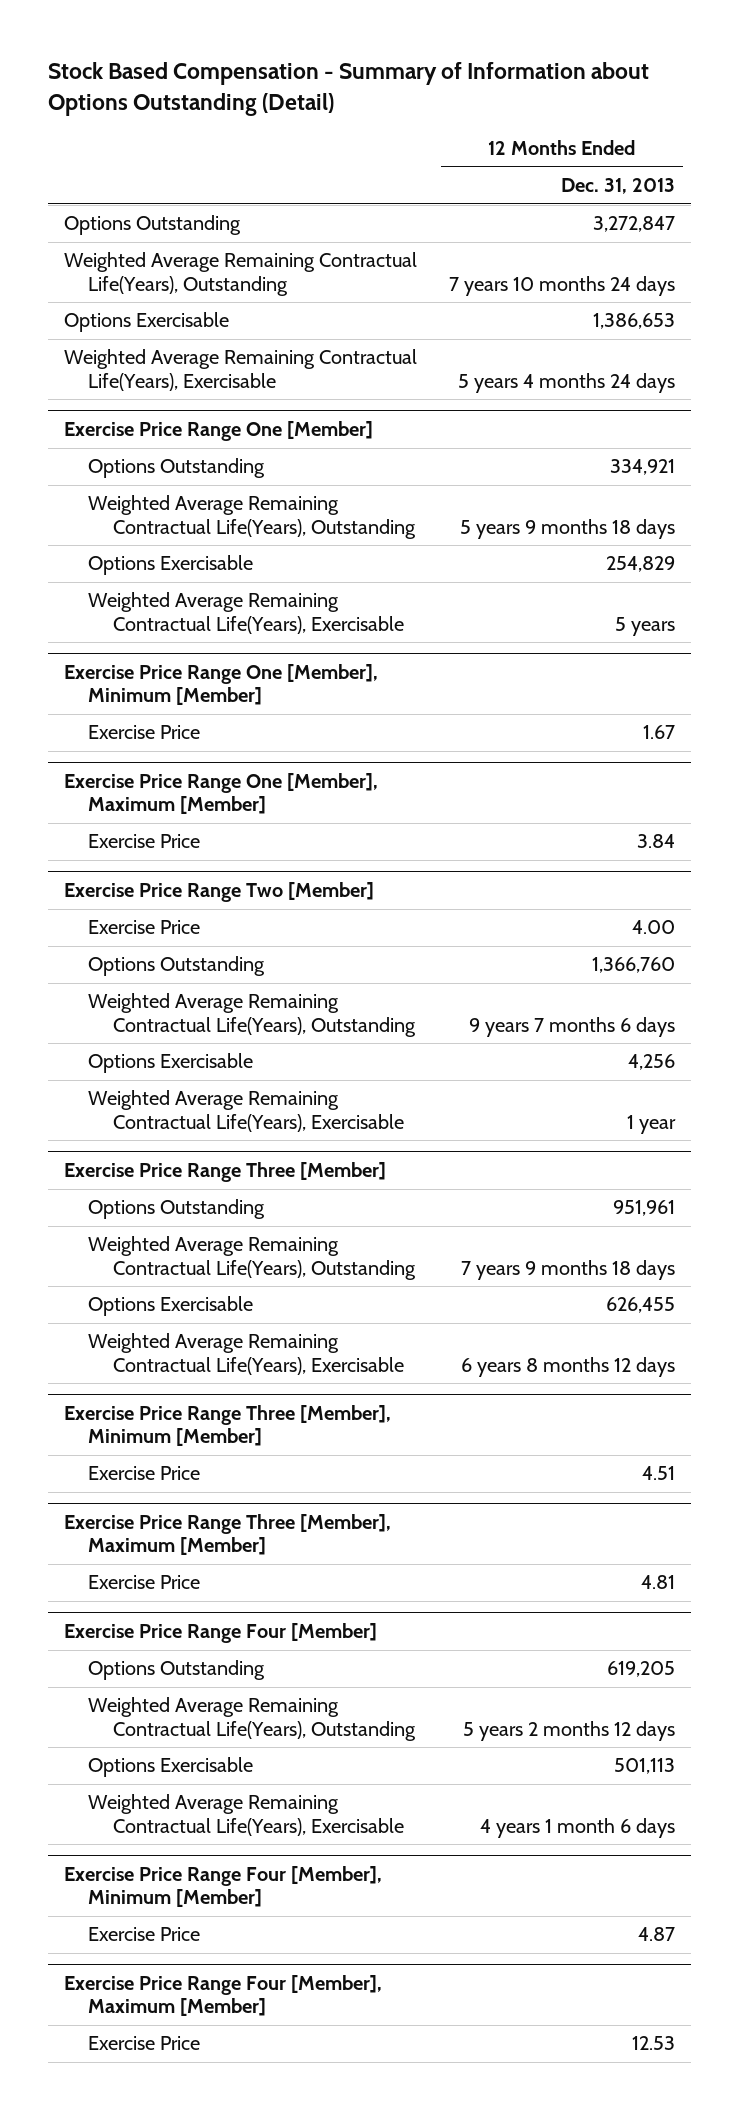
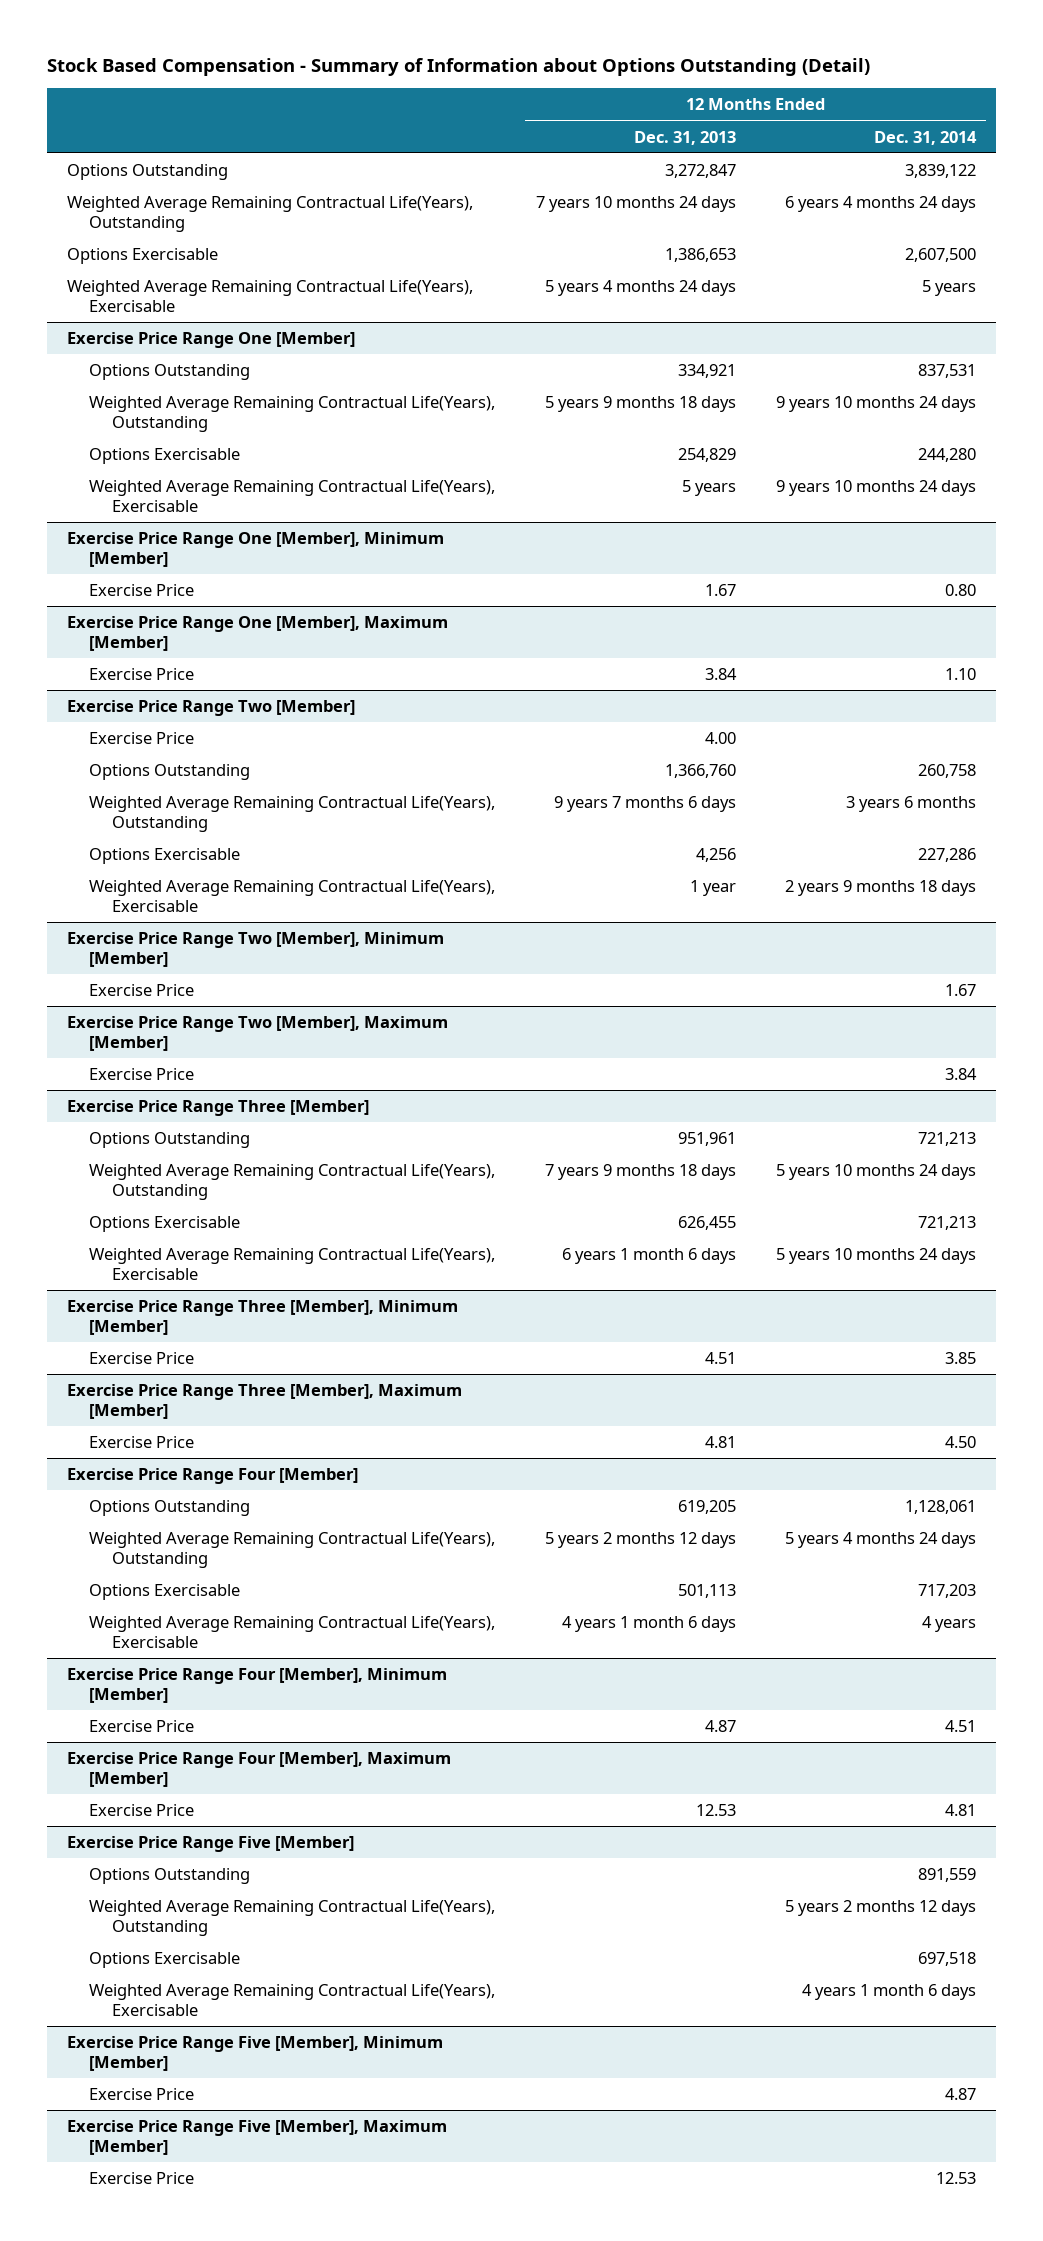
- | 12 Months Ended Dec. 31, 2013
+ | 12 Months Ended Dec. 31, 2013 | 12 Months Ended Dec. 31, 2014
+ Exercise Price Range Two [Member], Minimum [Member]
+ Exercise Price | | 1.67
+ Exercise Price Range Two [Member], Maximum [Member]
+ Exercise Price | | 3.84
@ Exercise Price Range Three [Member]
- Weighted Average Remaining Contractual Life(Years), Exercisable | 6 years 8 months 12 days
+ Weighted Average Remaining Contractual Life(Years), Exercisable | 6 years 1 month 6 days | 5 years 10 months 24 days
+ Exercise Price Range Five [Member]
+ Options Outstanding | | 891,559
+ Weighted Average Remaining Contractual Life(Years), Outstanding | | 5 years 2 months 12 days
+ Options Exercisable | | 697,518
+ Weighted Average Remaining Contractual Life(Years), Exercisable | | 4 years 1 month 6 days
+ Exercise Price Range Five [Member], Minimum [Member]
+ Exercise Price | | 4.87
+ Exercise Price Range Five [Member], Maximum [Member]
+ Exercise Price | | 12.53

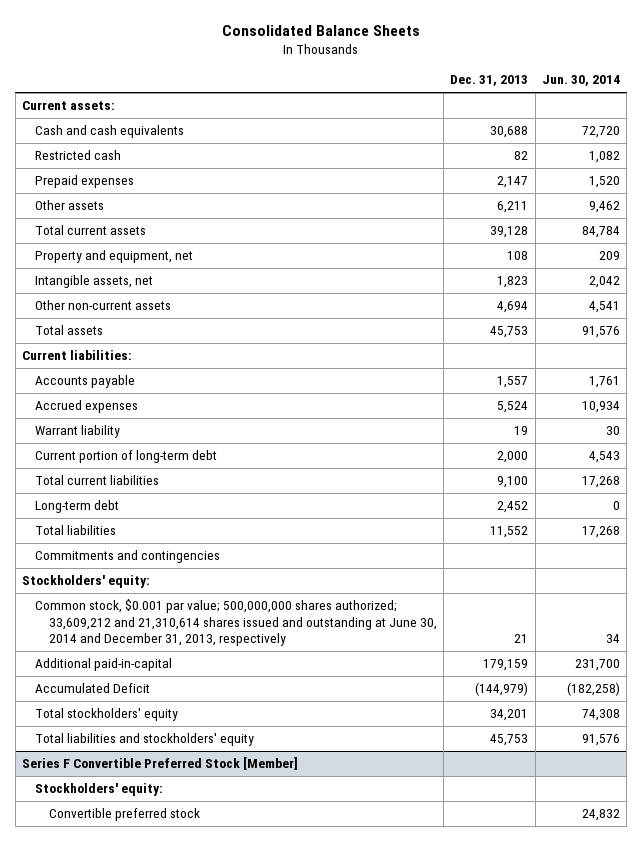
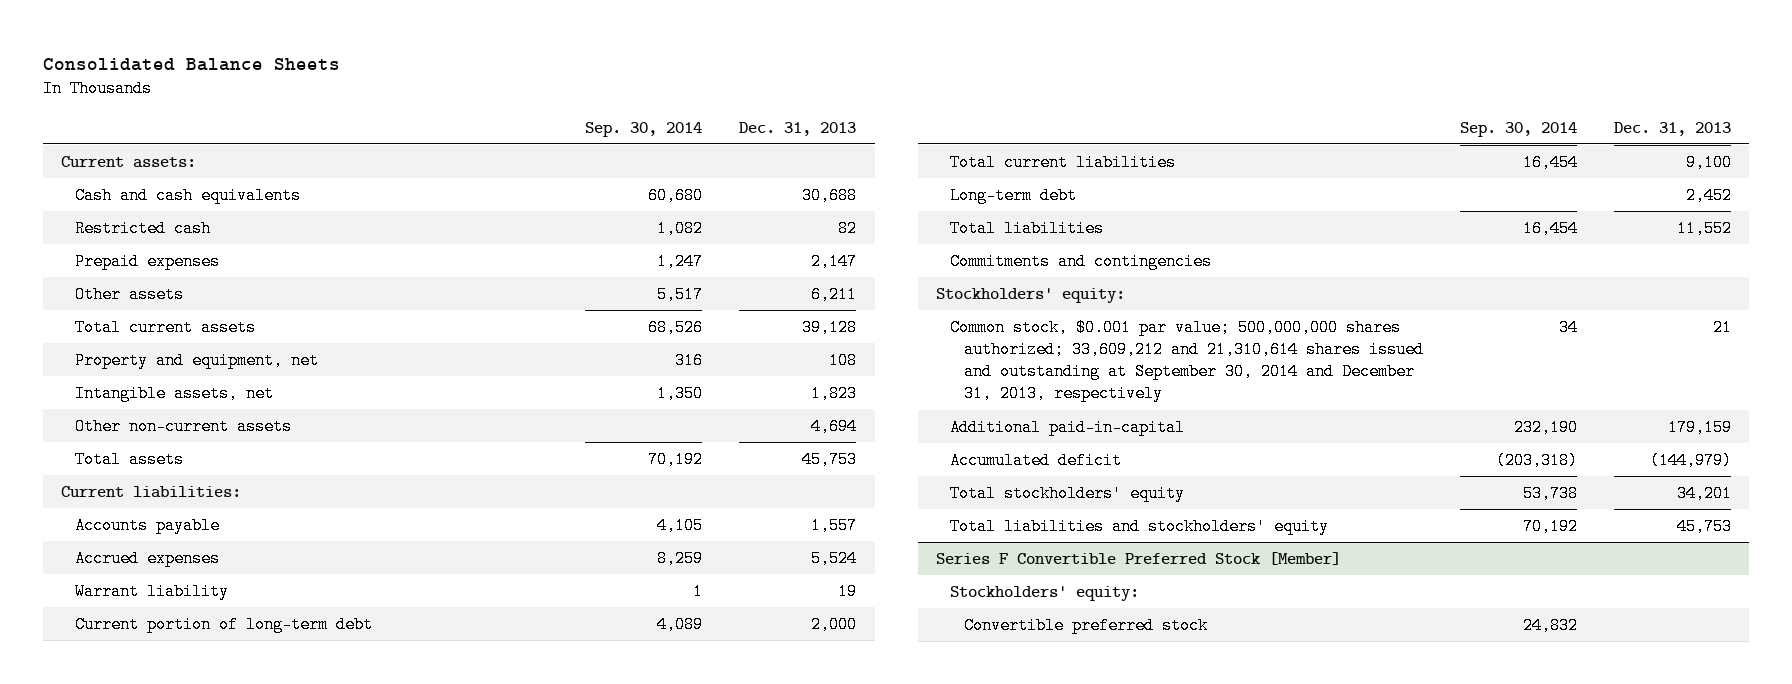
- | Dec. 31, 2013 | Jun. 30, 2014
+ | Sep. 30, 2014 | Dec. 31, 2013
- Common stock, $0.001 par value; 500,000,000 shares authorized; 33,609,212 and 21,310,614 shares issued and outstanding at June 30, 2014 and December 31, 2013, respectively | 21 | 34
+ Common stock, $0.001 par value; 500,000,000 shares authorized; 33,609,212 and 21,310,614 shares issued and outstanding at September 30, 2014 and December 31, 2013, respectively | 34 | 21
- Accumulated Deficit | (144,979) | (182,258)
+ Accumulated deficit | (203,318) | (144,979)

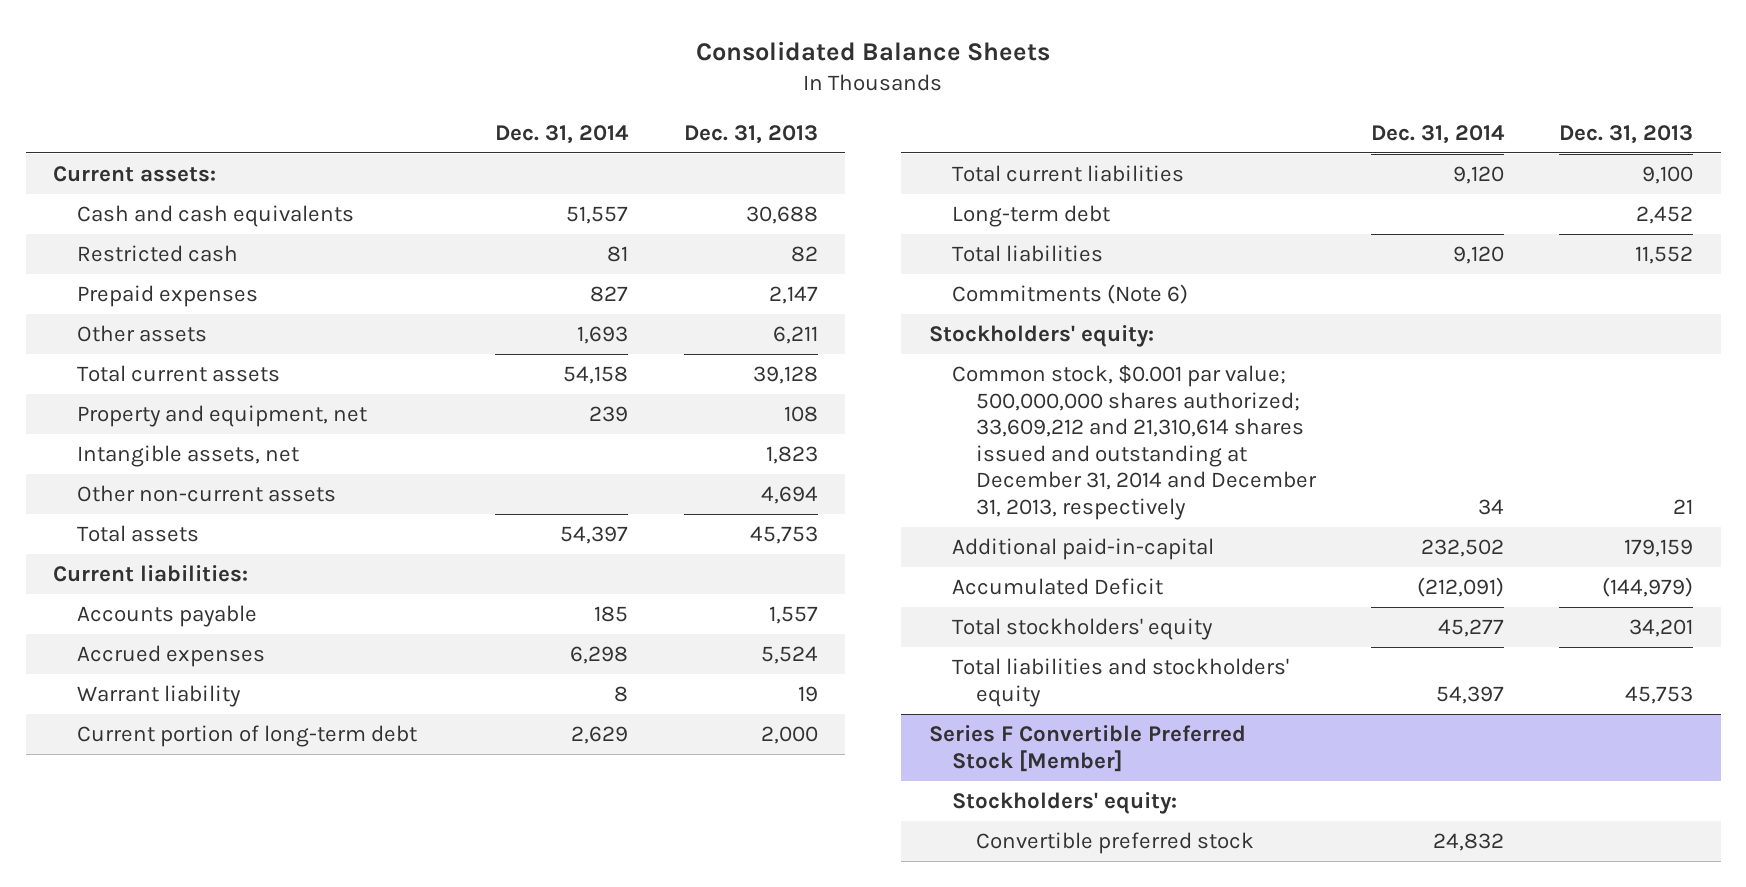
- | Sep. 30, 2014 | Dec. 31, 2013
+ | Dec. 31, 2014 | Dec. 31, 2013
- Commitments and contingencies
+ Commitments (Note 6)
- Common stock, $0.001 par value; 500,000,000 shares authorized; 33,609,212 and 21,310,614 shares issued and outstanding at September 30, 2014 and December 31, 2013, respectively | 34 | 21
+ Common stock, $0.001 par value; 500,000,000 shares authorized; 33,609,212 and 21,310,614 shares issued and outstanding at December 31, 2014 and December 31, 2013, respectively | 34 | 21
- Accumulated deficit | (203,318) | (144,979)
+ Accumulated Deficit | (212,091) | (144,979)

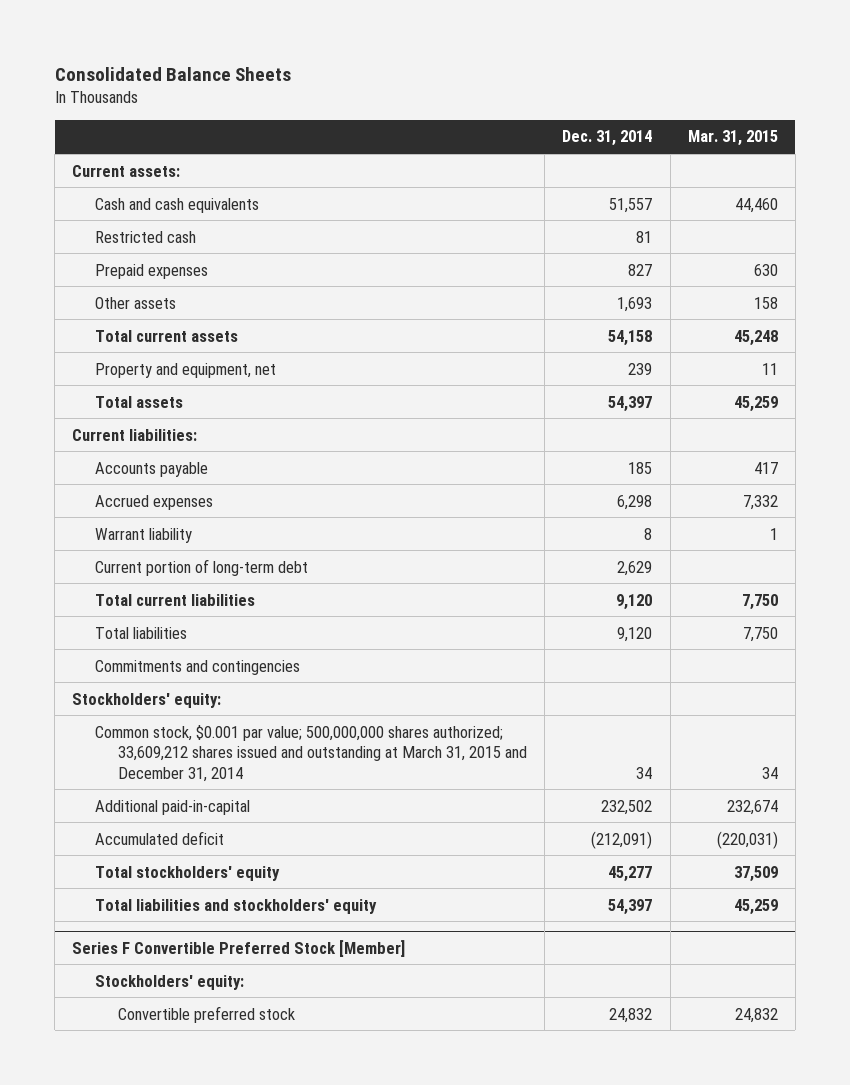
- | Dec. 31, 2014 | Dec. 31, 2013
+ | Dec. 31, 2014 | Mar. 31, 2015
- Intangible assets, net | | 1,823
- Other non-current assets | | 4,694
- Long-term debt | | 2,452
- Commitments (Note 6)
+ Commitments and contingencies
- Common stock, $0.001 par value; 500,000,000 shares authorized; 33,609,212 and 21,310,614 shares issued and outstanding at December 31, 2014 and December 31, 2013, respectively | 34 | 21
+ Common stock, $0.001 par value; 500,000,000 shares authorized; 33,609,212 shares issued and outstanding at March 31, 2015 and December 31, 2014 | 34 | 34
- Accumulated Deficit | (212,091) | (144,979)
+ Accumulated deficit | (212,091) | (220,031)

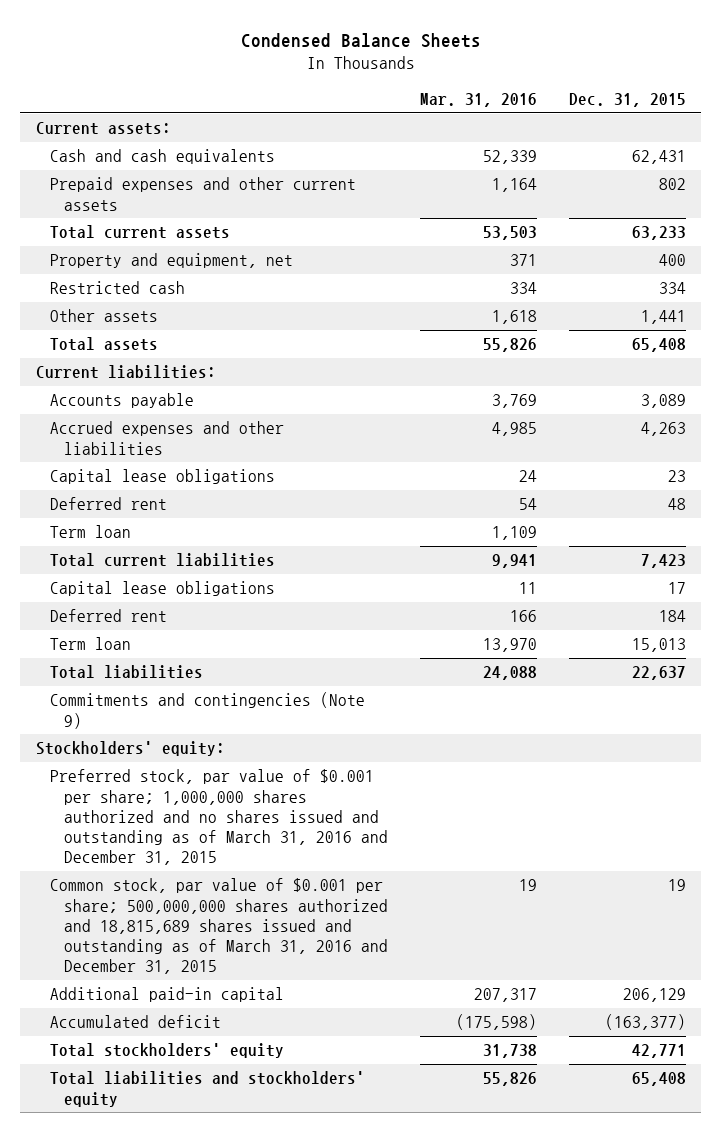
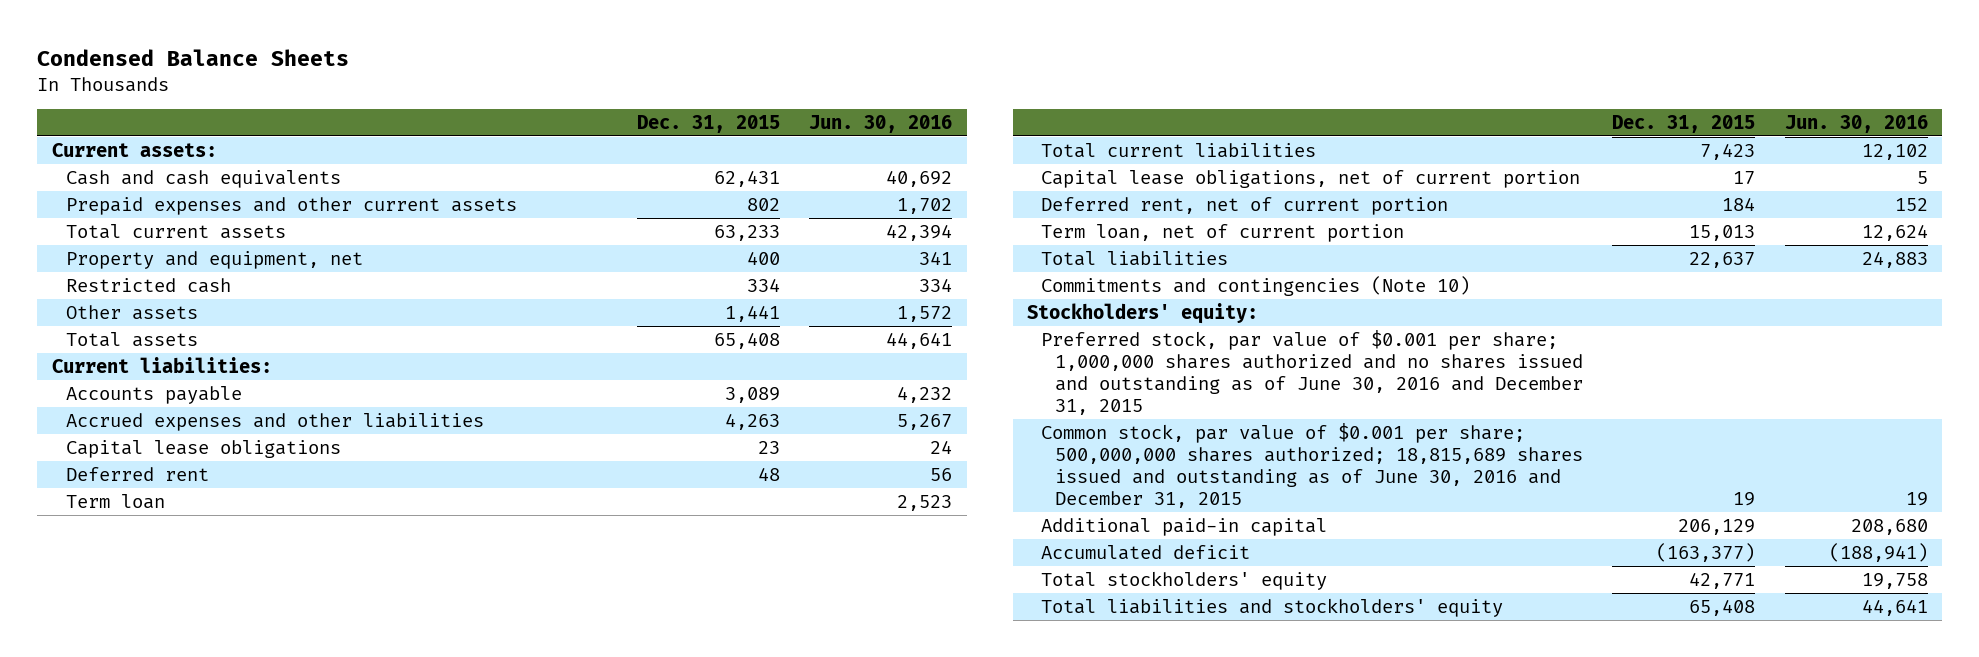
- | Mar. 31, 2016 | Dec. 31, 2015
+ | Dec. 31, 2015 | Jun. 30, 2016
- Capital lease obligations | 11 | 17
- Deferred rent | 166 | 184
- Term loan | 13,970 | 15,013
+ Capital lease obligations, net of current portion | 17 | 5
+ Deferred rent, net of current portion | 184 | 152
+ Term loan, net of current portion | 15,013 | 12,624
- Commitments and contingencies (Note 9)
+ Commitments and contingencies (Note 10)
- Preferred stock, par value of $0.001 per share; 1,000,000 shares authorized and no shares issued and outstanding as of March 31, 2016 and December 31, 2015
- Common stock, par value of $0.001 per share; 500,000,000 shares authorized and 18,815,689 shares issued and outstanding as of March 31, 2016 and December 31, 2015 | 19 | 19
+ Preferred stock, par value of $0.001 per share; 1,000,000 shares authorized and no shares issued and outstanding as of June 30, 2016 and December 31, 2015
+ Common stock, par value of $0.001 per share; 500,000,000 shares authorized; 18,815,689 shares issued and outstanding as of June 30, 2016 and December 31, 2015 | 19 | 19

